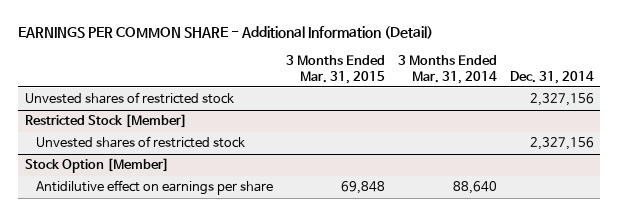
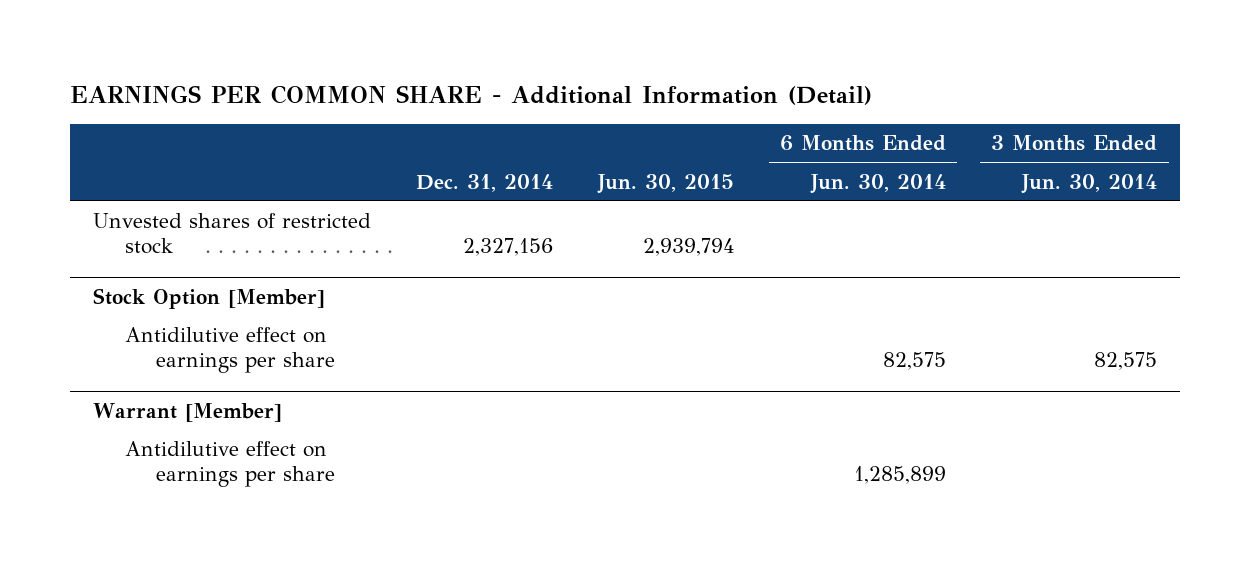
- | 3 Months Ended Mar. 31, 2015 | 3 Months Ended Mar. 31, 2014 | Dec. 31, 2014
+ | Dec. 31, 2014 | Jun. 30, 2015 | 6 Months Ended Jun. 30, 2014 | 3 Months Ended Jun. 30, 2014
- Restricted Stock [Member]
- Unvested shares of restricted stock | | | 2,327,156
+ Warrant [Member]
+ Antidilutive effect on earnings per share | | | 1,285,899 |

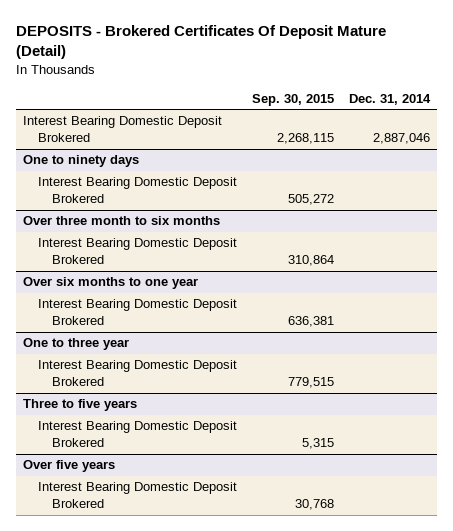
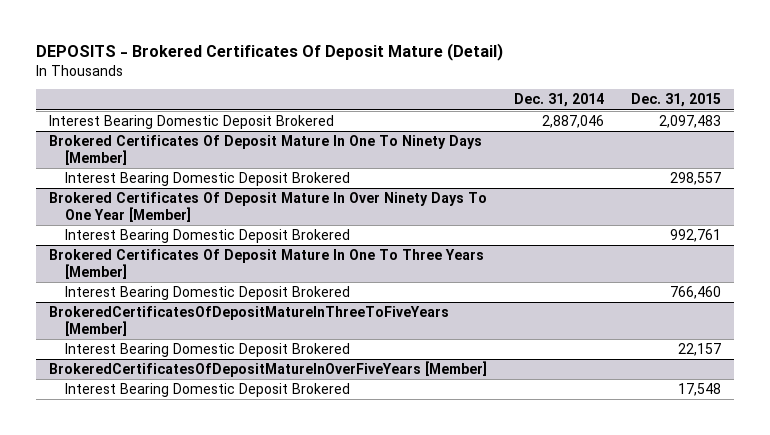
- | Sep. 30, 2015 | Dec. 31, 2014
+ | Dec. 31, 2014 | Dec. 31, 2015
- One to ninety days
+ Brokered Certificates Of Deposit Mature In One To Ninety Days [Member]
- Over three month to six months
- Interest Bearing Domestic Deposit Brokered | 310,864 |
- Over six months to one year
- Interest Bearing Domestic Deposit Brokered | 636,381 |
- One to three year
+ Brokered Certificates Of Deposit Mature In Over Ninety Days To One Year [Member]
+ Interest Bearing Domestic Deposit Brokered | | 992,761
+ Brokered Certificates Of Deposit Mature In One To Three Years [Member]
- Three to five years
+ BrokeredCertificatesOfDepositMatureInThreeToFiveYears [Member]
- Over five years
+ BrokeredCertificatesOfDepositMatureInOverFiveYears [Member]

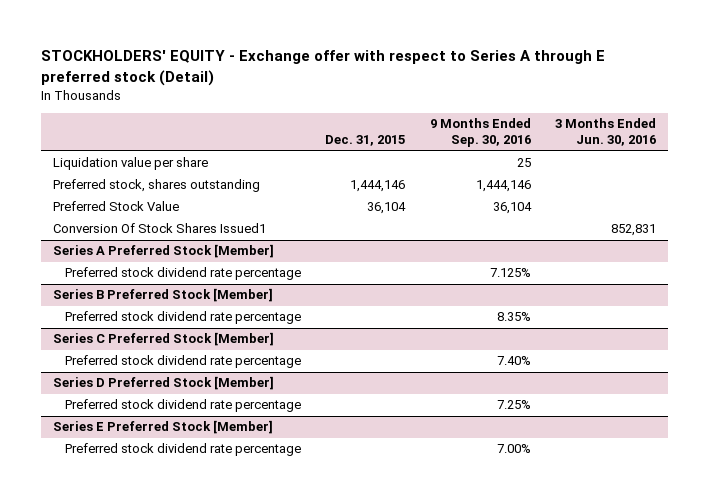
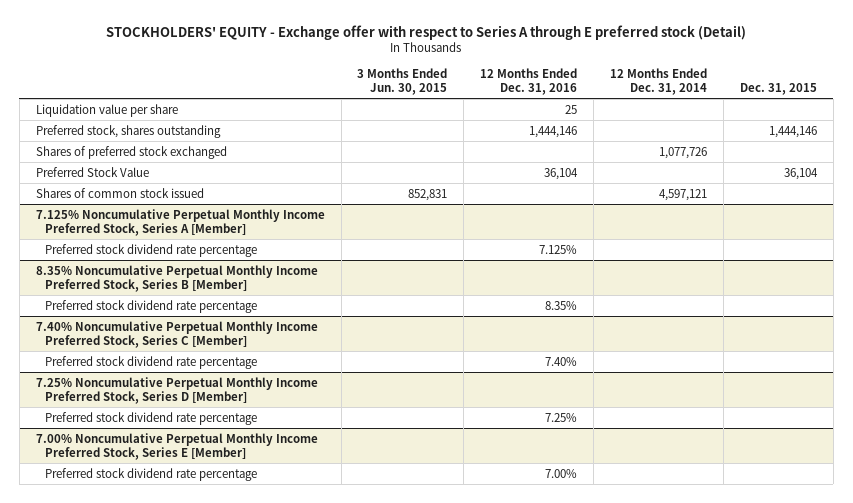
- | Dec. 31, 2015 | 9 Months Ended Sep. 30, 2016 | 3 Months Ended Jun. 30, 2016
+ | 3 Months Ended Jun. 30, 2015 | 12 Months Ended Dec. 31, 2016 | 12 Months Ended Dec. 31, 2014 | Dec. 31, 2015
+ Shares of preferred stock exchanged | | | 1,077,726 |
- Conversion Of Stock Shares Issued1 | | | 852,831
- Series A Preferred Stock [Member]
+ Shares of common stock issued | 852,831 | | 4,597,121 |
+ 7.125% Noncumulative Perpetual Monthly Income Preferred Stock, Series A [Member]
- Series B Preferred Stock [Member]
+ 8.35% Noncumulative Perpetual Monthly Income Preferred Stock, Series B [Member]
- Series C Preferred Stock [Member]
+ 7.40% Noncumulative Perpetual Monthly Income Preferred Stock, Series C [Member]
- Series D Preferred Stock [Member]
+ 7.25% Noncumulative Perpetual Monthly Income Preferred Stock, Series D [Member]
- Series E Preferred Stock [Member]
+ 7.00% Noncumulative Perpetual Monthly Income Preferred Stock, Series E [Member]

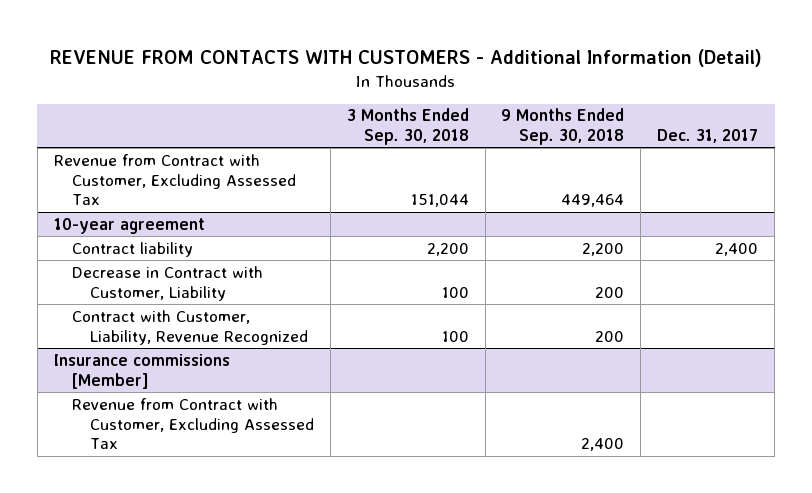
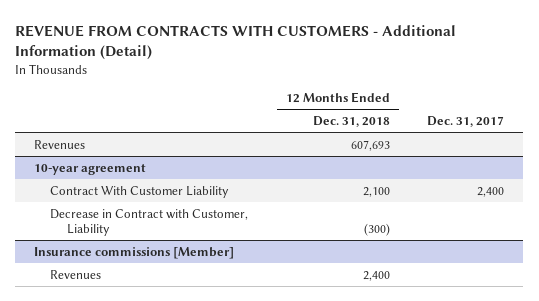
- REVENUE FROM CONTACTS WITH CUSTOMERS - Additional Information (Detail)
+ REVENUE FROM CONTRACTS WITH CUSTOMERS - Additional Information (Detail)
- | 3 Months Ended Sep. 30, 2018 | 9 Months Ended Sep. 30, 2018 | Dec. 31, 2017
+ | 12 Months Ended Dec. 31, 2018 | Dec. 31, 2017
- Revenue from Contract with Customer, Excluding Assessed Tax | 151,044 | 449,464 |
+ Revenues | 607,693 |
@ 10-year agreement
- Contract liability | 2,200 | 2,200 | 2,400
+ Contract With Customer Liability | 2,100 | 2,400
- Contract with Customer, Liability, Revenue Recognized | 100 | 200 |
@ Insurance commissions [Member]
- Revenue from Contract with Customer, Excluding Assessed Tax | | 2,400 |
+ Revenues | 2,400 |

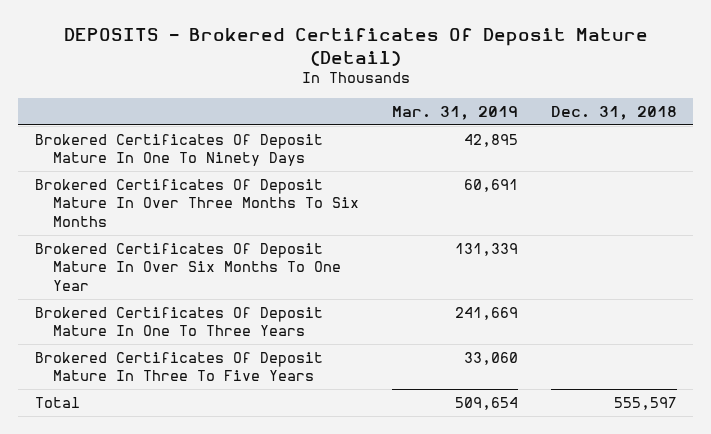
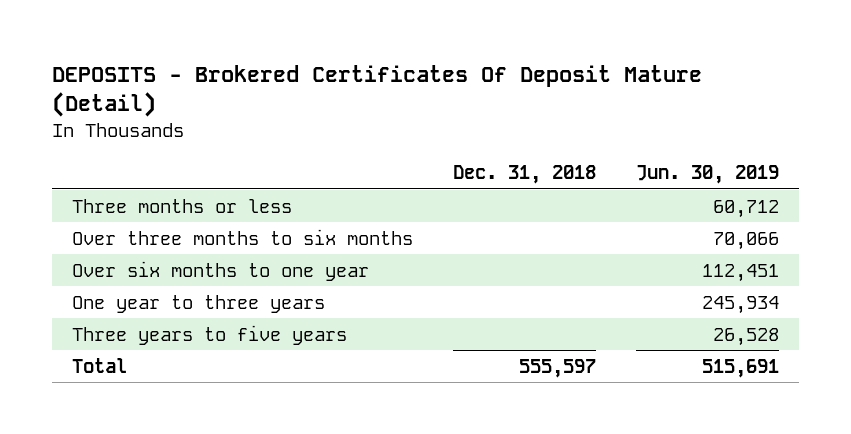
- | Mar. 31, 2019 | Dec. 31, 2018
+ | Dec. 31, 2018 | Jun. 30, 2019
- Brokered Certificates Of Deposit Mature In One To Ninety Days | 42,895 |
- Brokered Certificates Of Deposit Mature In Over Three Months To Six Months | 60,691 |
- Brokered Certificates Of Deposit Mature In Over Six Months To One Year | 131,339 |
- Brokered Certificates Of Deposit Mature In One To Three Years | 241,669 |
- Brokered Certificates Of Deposit Mature In Three To Five Years | 33,060 |
+ Three months or less | | 60,712
+ Over three months to six months | | 70,066
+ Over six months to one year | | 112,451
+ One year to three years | | 245,934
+ Three years to five years | | 26,528

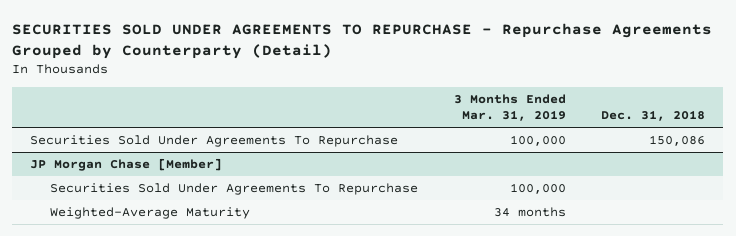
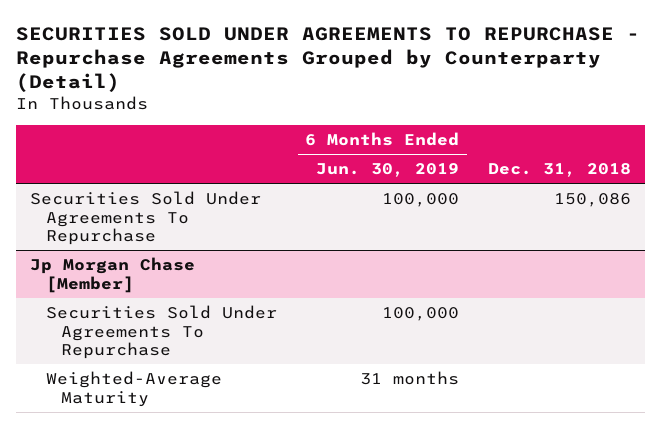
- | 3 Months Ended Mar. 31, 2019 | Dec. 31, 2018
+ | 6 Months Ended Jun. 30, 2019 | Dec. 31, 2018
- JP Morgan Chase [Member]
+ Jp Morgan Chase [Member]

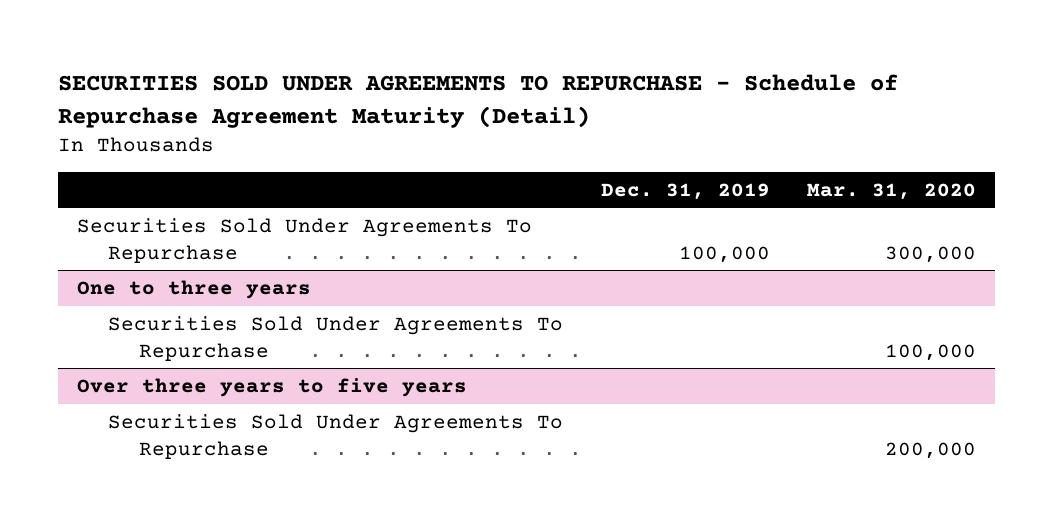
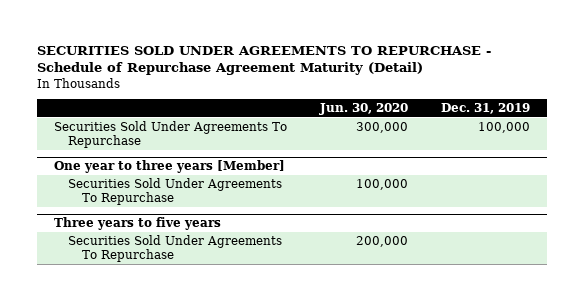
- | Dec. 31, 2019 | Mar. 31, 2020
+ | Jun. 30, 2020 | Dec. 31, 2019
- One to three years
+ One year to three years [Member]
- Over three years to five years
+ Three years to five years

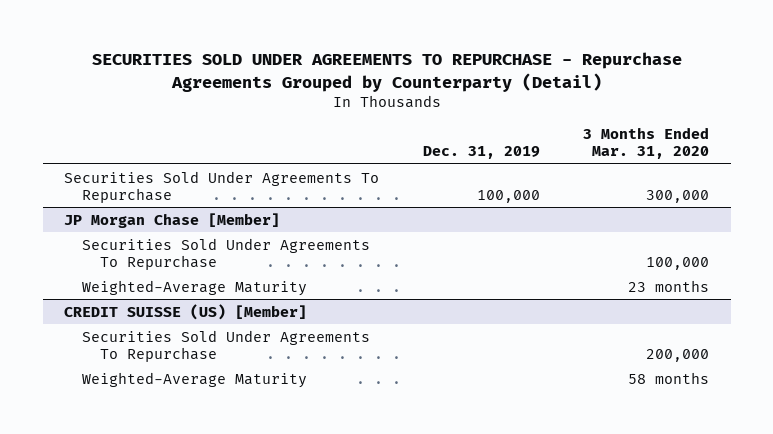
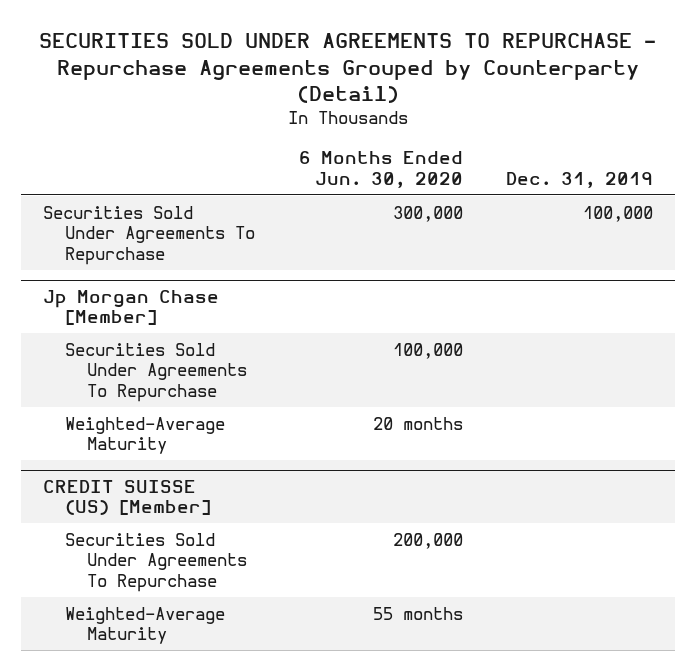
- | Dec. 31, 2019 | 3 Months Ended Mar. 31, 2020
+ | 6 Months Ended Jun. 30, 2020 | Dec. 31, 2019
- JP Morgan Chase [Member]
+ Jp Morgan Chase [Member]

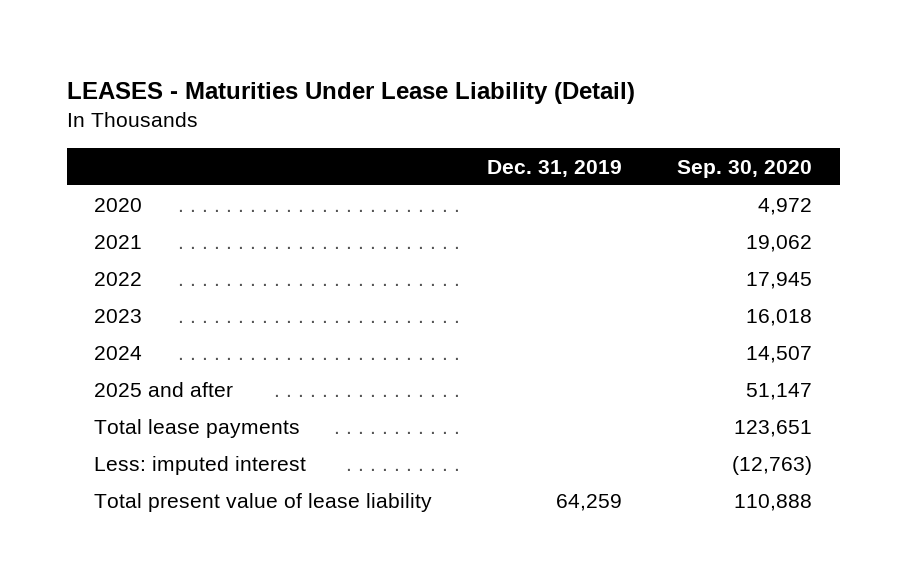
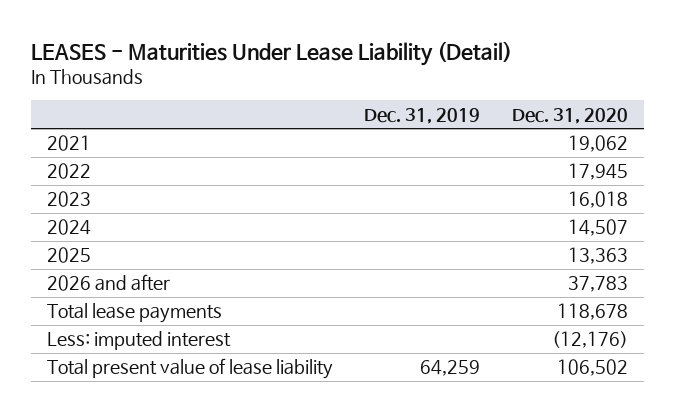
- | Dec. 31, 2019 | Sep. 30, 2020
+ | Dec. 31, 2019 | Dec. 31, 2020
- 2020 | | 4,972
- 2025 and after | | 51,147
+ 2025 | | 13,363
+ 2026 and after | | 37,783

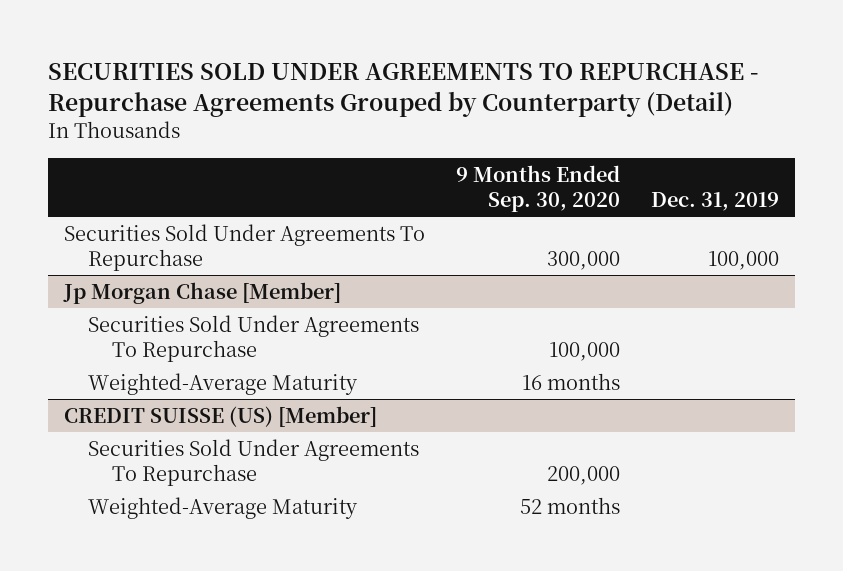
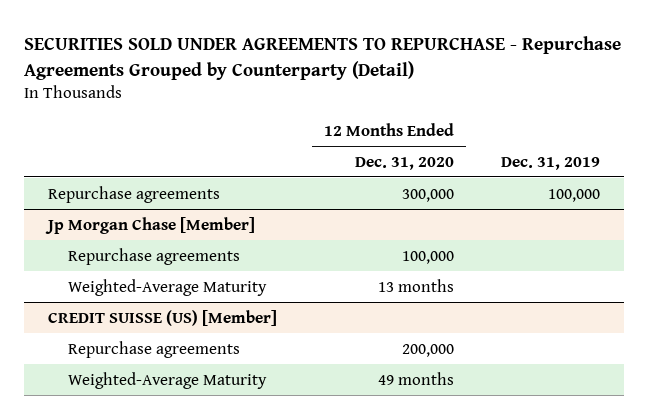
- | 9 Months Ended Sep. 30, 2020 | Dec. 31, 2019
+ | 12 Months Ended Dec. 31, 2020 | Dec. 31, 2019
- Securities Sold Under Agreements To Repurchase | 300,000 | 100,000
+ Repurchase agreements | 300,000 | 100,000
@ Jp Morgan Chase [Member]
- Securities Sold Under Agreements To Repurchase | 100,000 |
+ Repurchase agreements | 100,000 |
@ CREDIT SUISSE (US) [Member]
- Securities Sold Under Agreements To Repurchase | 200,000 |
+ Repurchase agreements | 200,000 |

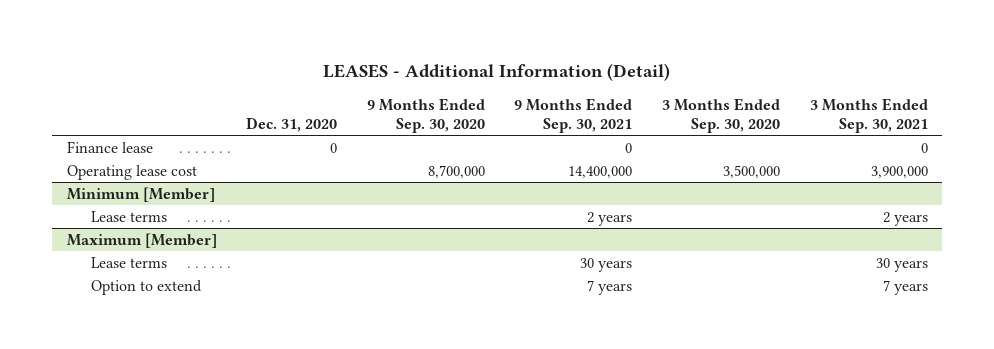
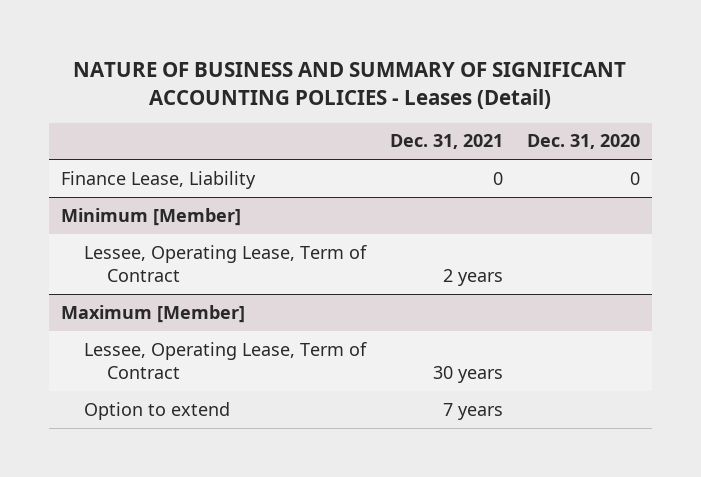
- LEASES - Additional Information (Detail)
+ NATURE OF BUSINESS AND SUMMARY OF SIGNIFICANT ACCOUNTING POLICIES - Leases (Detail)
- | Dec. 31, 2020 | 9 Months Ended Sep. 30, 2020 | 9 Months Ended Sep. 30, 2021 | 3 Months Ended Sep. 30, 2020 | 3 Months Ended Sep. 30, 2021
+ | Dec. 31, 2021 | Dec. 31, 2020
- Finance lease | 0 | | 0 | | 0
- Operating lease cost | | 8,700,000 | 14,400,000 | 3,500,000 | 3,900,000
+ Finance Lease, Liability | 0 | 0
@ Minimum [Member]
- Lease terms | | | 2 years | | 2 years
+ Lessee, Operating Lease, Term of Contract | 2 years |
@ Maximum [Member]
- Lease terms | | | 30 years | | 30 years
+ Lessee, Operating Lease, Term of Contract | 30 years |

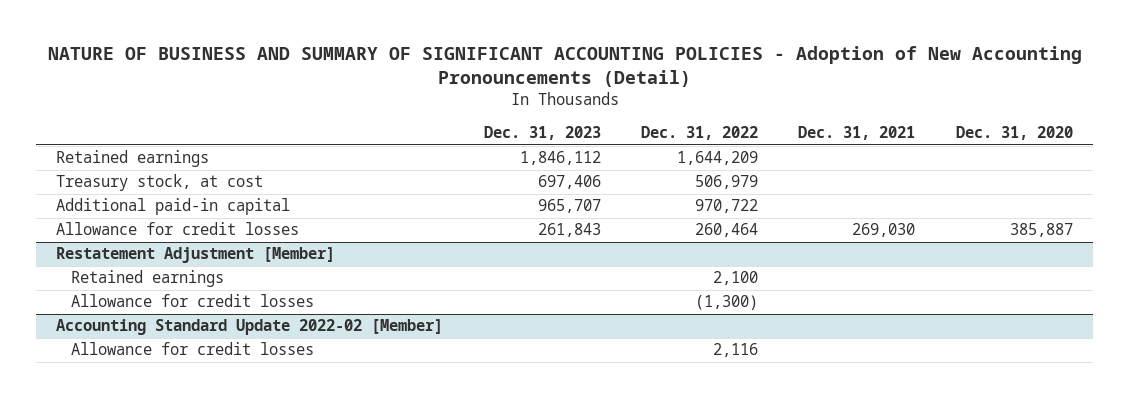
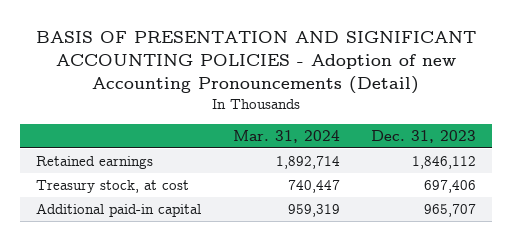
- NATURE OF BUSINESS AND SUMMARY OF SIGNIFICANT ACCOUNTING POLICIES - Adoption of New Accounting Pronouncements (Detail)
+ BASIS OF PRESENTATION AND SIGNIFICANT ACCOUNTING POLICIES - Adoption of new Accounting Pronouncements (Detail)
- | Dec. 31, 2023 | Dec. 31, 2022 | Dec. 31, 2021 | Dec. 31, 2020
+ | Mar. 31, 2024 | Dec. 31, 2023
- Allowance for credit losses | 261,843 | 260,464 | 269,030 | 385,887
- Restatement Adjustment [Member]
- Retained earnings | | 2,100 | |
- Allowance for credit losses | | (1,300) | |
- Accounting Standard Update 2022-02 [Member]
- Allowance for credit losses | | 2,116 | |

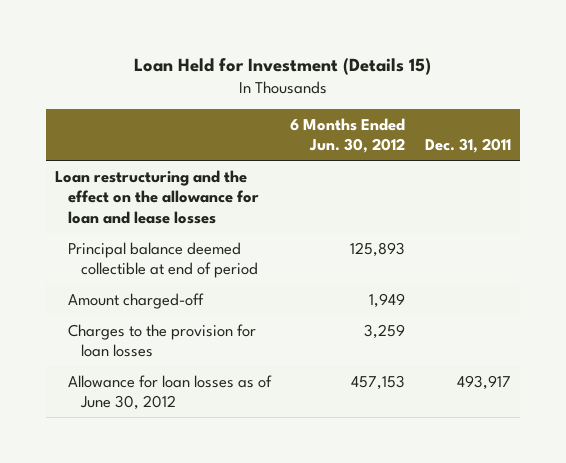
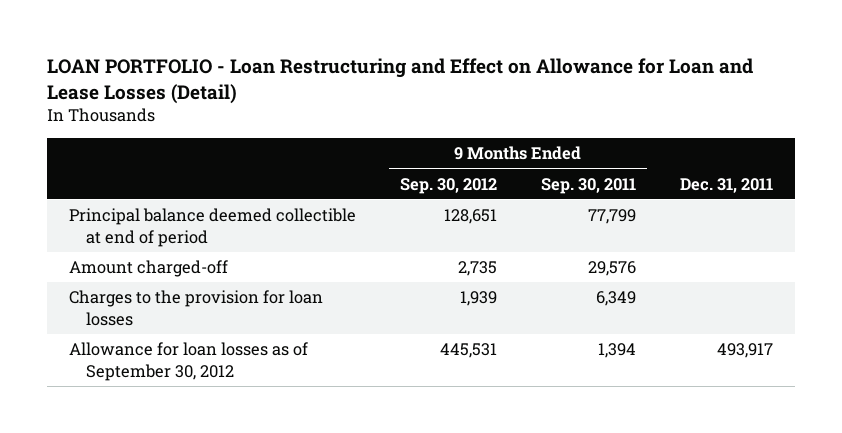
- Loan Held for Investment (Details 15)
+ LOAN PORTFOLIO - Loan Restructuring and Effect on Allowance for Loan and Lease Losses (Detail)
- | 6 Months Ended Jun. 30, 2012 | Dec. 31, 2011
+ | 9 Months Ended Sep. 30, 2012 | 9 Months Ended Sep. 30, 2011 | Dec. 31, 2011
- Loan restructuring and the effect on the allowance for loan and lease losses
- Allowance for loan losses as of June 30, 2012 | 457,153 | 493,917
+ Allowance for loan losses as of September 30, 2012 | 445,531 | 1,394 | 493,917

